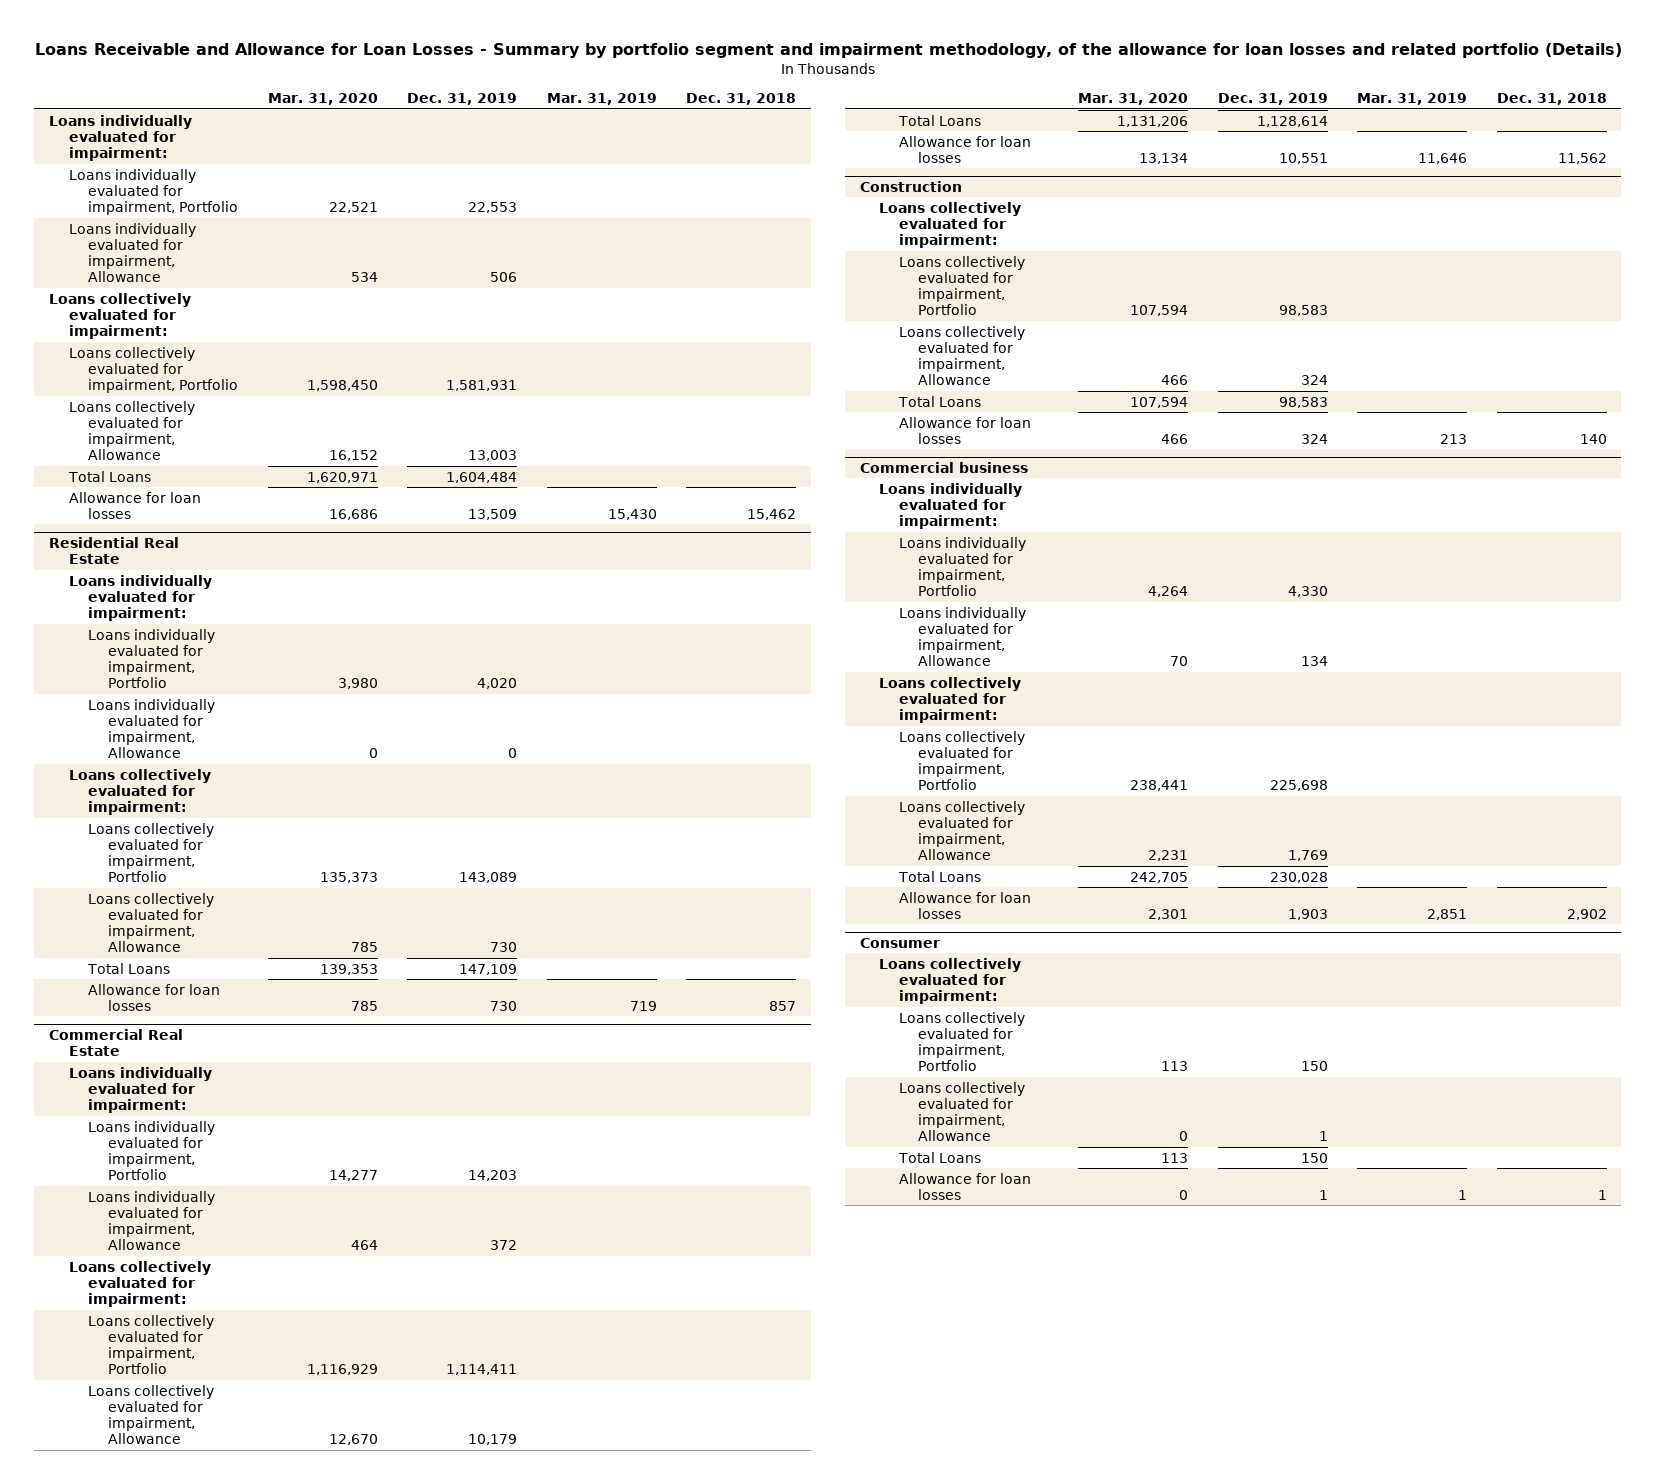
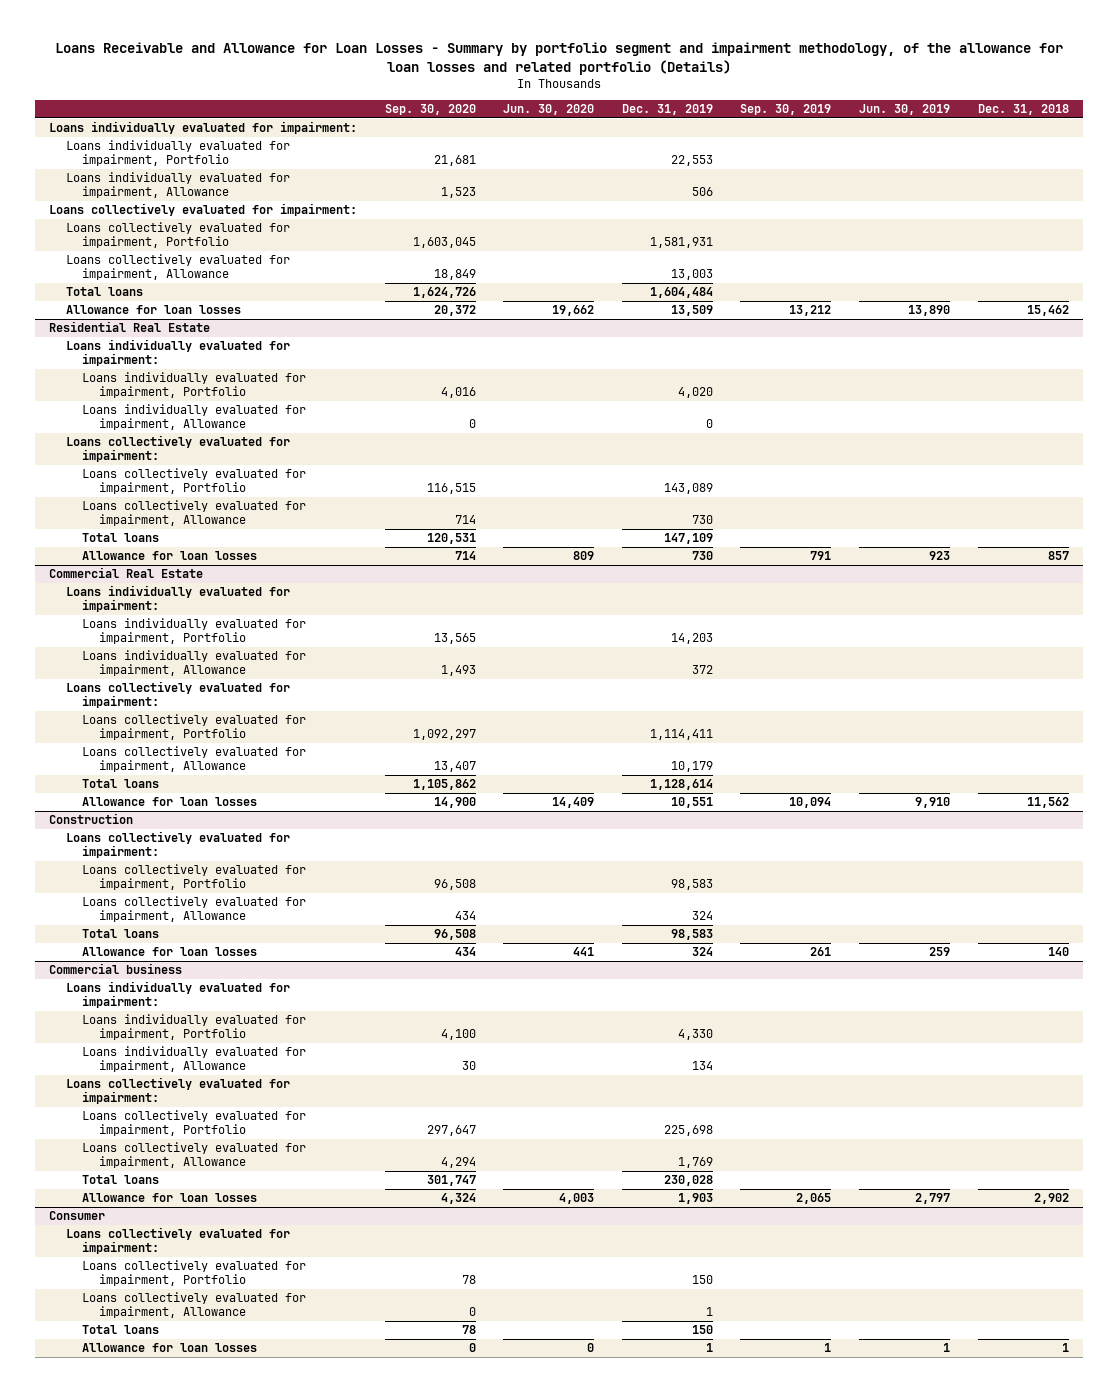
- | Mar. 31, 2020 | Dec. 31, 2019 | Mar. 31, 2019 | Dec. 31, 2018
+ | Sep. 30, 2020 | Jun. 30, 2020 | Dec. 31, 2019 | Sep. 30, 2019 | Jun. 30, 2019 | Dec. 31, 2018
- Total Loans | 1,620,971 | 1,604,484 | |
+ Total loans | 1,624,726 | | 1,604,484 | | |
@ Residential Real Estate
- Total Loans | 139,353 | 147,109 | |
+ Total loans | 120,531 | | 147,109 | | |
@ Commercial Real Estate
- Total Loans | 1,131,206 | 1,128,614 | |
+ Total loans | 1,105,862 | | 1,128,614 | | |
@ Construction
- Total Loans | 107,594 | 98,583 | |
+ Total loans | 96,508 | | 98,583 | | |
@ Commercial business
- Total Loans | 242,705 | 230,028 | |
+ Total loans | 301,747 | | 230,028 | | |
@ Consumer
- Total Loans | 113 | 150 | |
+ Total loans | 78 | | 150 | | |

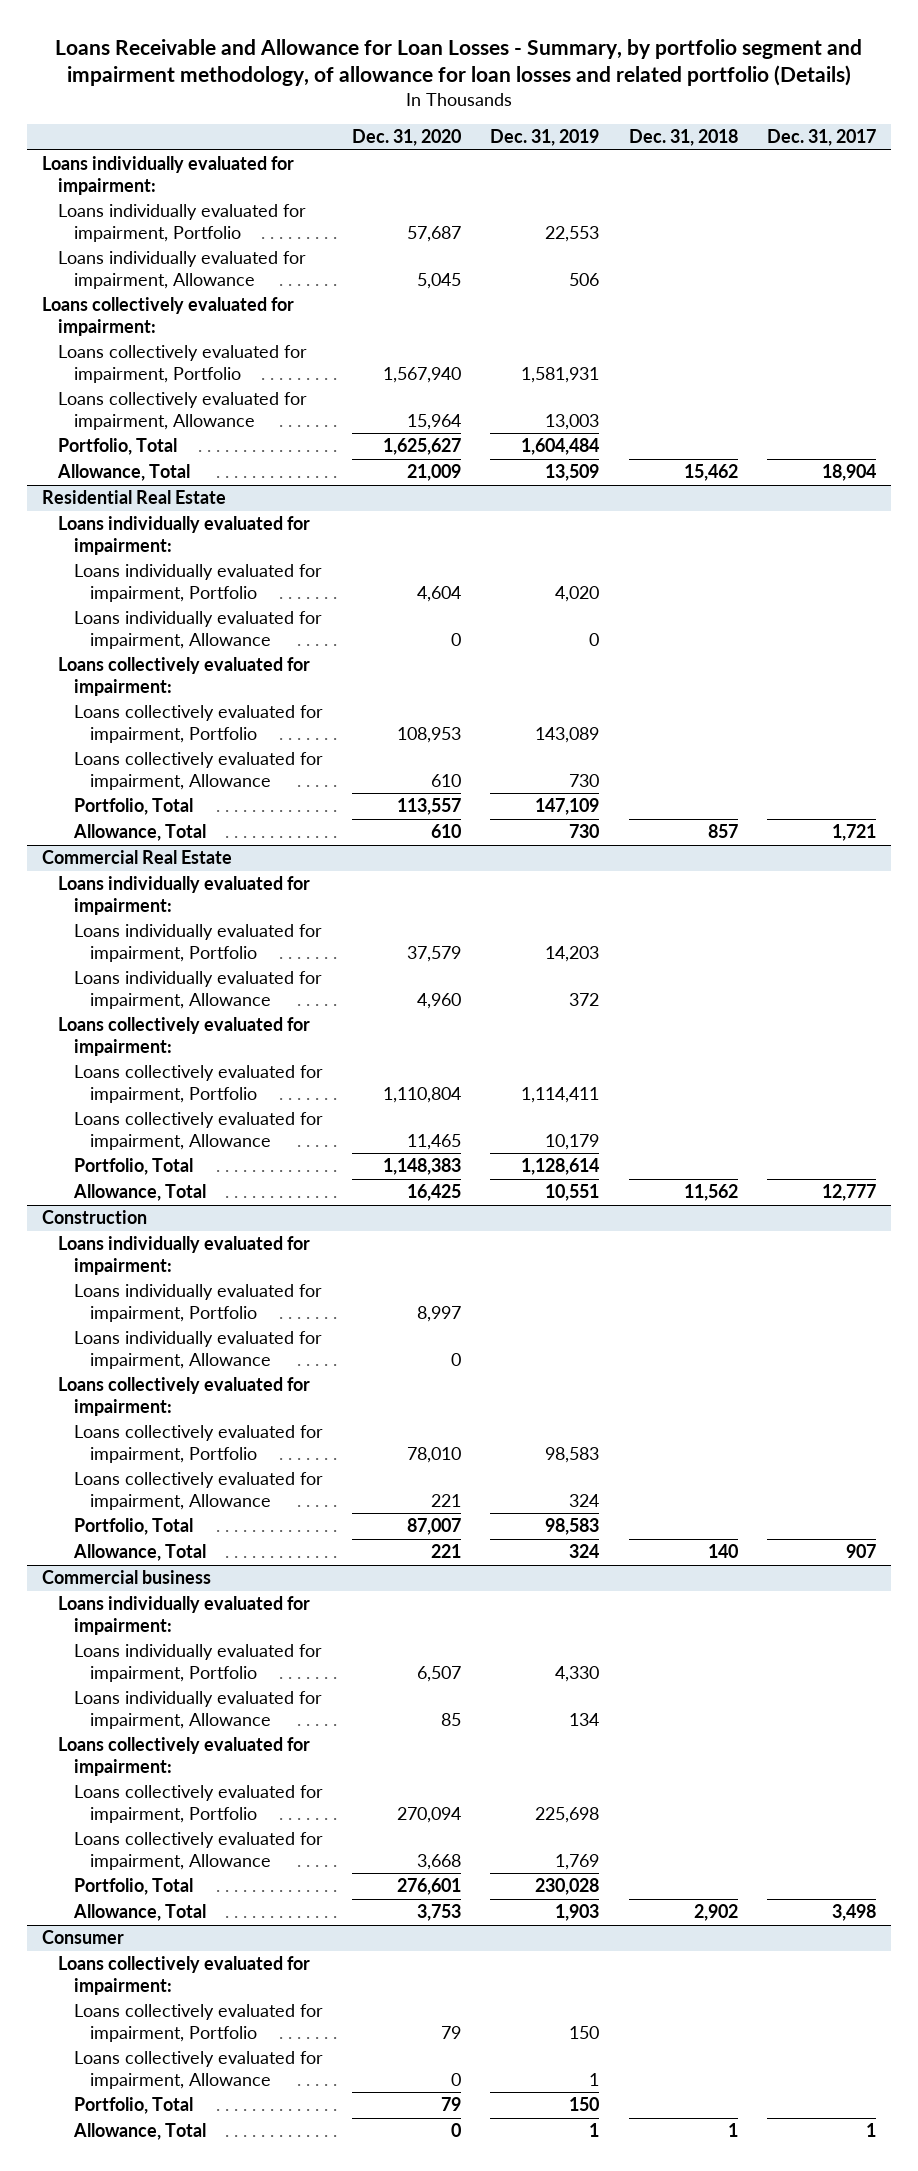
- Loans Receivable and Allowance for Loan Losses - Summary by portfolio segment and impairment methodology, of the allowance for loan losses and related portfolio (Details)
+ Loans Receivable and Allowance for Loan Losses - Summary, by portfolio segment and impairment methodology, of allowance for loan losses and related portfolio (Details)
- | Sep. 30, 2020 | Jun. 30, 2020 | Dec. 31, 2019 | Sep. 30, 2019 | Jun. 30, 2019 | Dec. 31, 2018
+ | Dec. 31, 2020 | Dec. 31, 2019 | Dec. 31, 2018 | Dec. 31, 2017
- Total loans | 1,624,726 | | 1,604,484 | | |
- Allowance for loan losses | 20,372 | 19,662 | 13,509 | 13,212 | 13,890 | 15,462
+ Portfolio, Total | 1,625,627 | 1,604,484 | |
+ Allowance, Total | 21,009 | 13,509 | 15,462 | 18,904
@ Residential Real Estate
- Total loans | 120,531 | | 147,109 | | |
- Allowance for loan losses | 714 | 809 | 730 | 791 | 923 | 857
+ Portfolio, Total | 113,557 | 147,109 | |
+ Allowance, Total | 610 | 730 | 857 | 1,721
@ Commercial Real Estate
- Total loans | 1,105,862 | | 1,128,614 | | |
- Allowance for loan losses | 14,900 | 14,409 | 10,551 | 10,094 | 9,910 | 11,562
+ Portfolio, Total | 1,148,383 | 1,128,614 | |
+ Allowance, Total | 16,425 | 10,551 | 11,562 | 12,777
@ Construction
+ Loans individually evaluated for impairment:
+ Loans individually evaluated for impairment, Portfolio | 8,997 | | |
+ Loans individually evaluated for impairment, Allowance | 0 | | |
- Total loans | 96,508 | | 98,583 | | |
- Allowance for loan losses | 434 | 441 | 324 | 261 | 259 | 140
+ Portfolio, Total | 87,007 | 98,583 | |
+ Allowance, Total | 221 | 324 | 140 | 907
@ Commercial business
- Total loans | 301,747 | | 230,028 | | |
- Allowance for loan losses | 4,324 | 4,003 | 1,903 | 2,065 | 2,797 | 2,902
+ Portfolio, Total | 276,601 | 230,028 | |
+ Allowance, Total | 3,753 | 1,903 | 2,902 | 3,498
@ Consumer
- Total loans | 78 | | 150 | | |
- Allowance for loan losses | 0 | 0 | 1 | 1 | 1 | 1
+ Portfolio, Total | 79 | 150 | |
+ Allowance, Total | 0 | 1 | 1 | 1

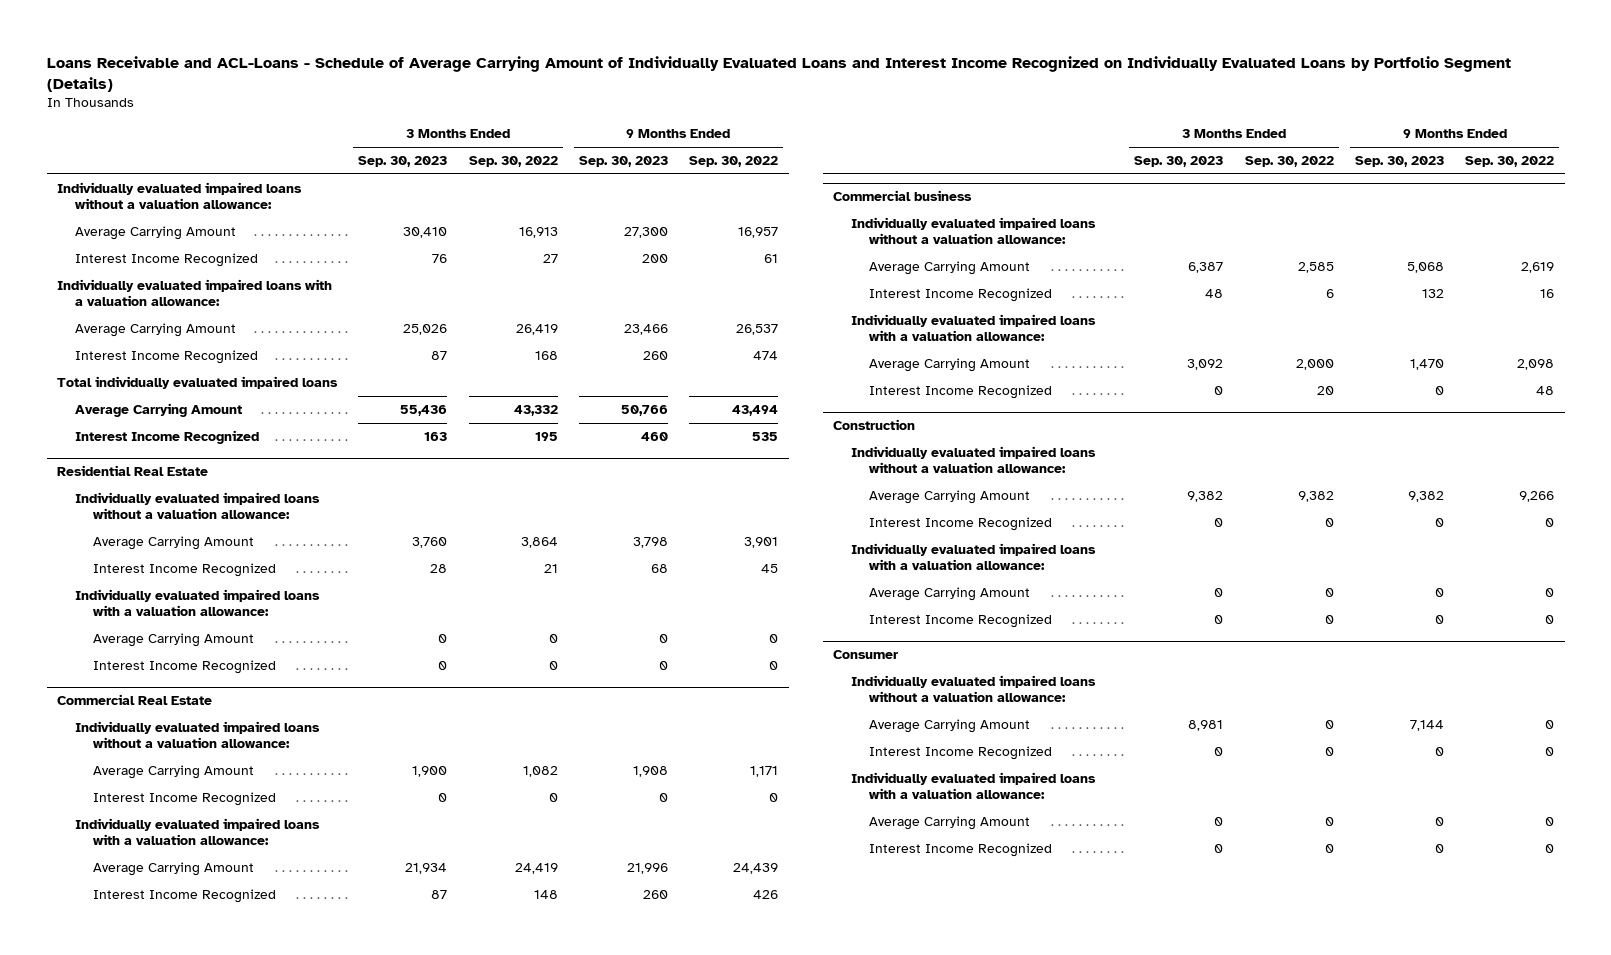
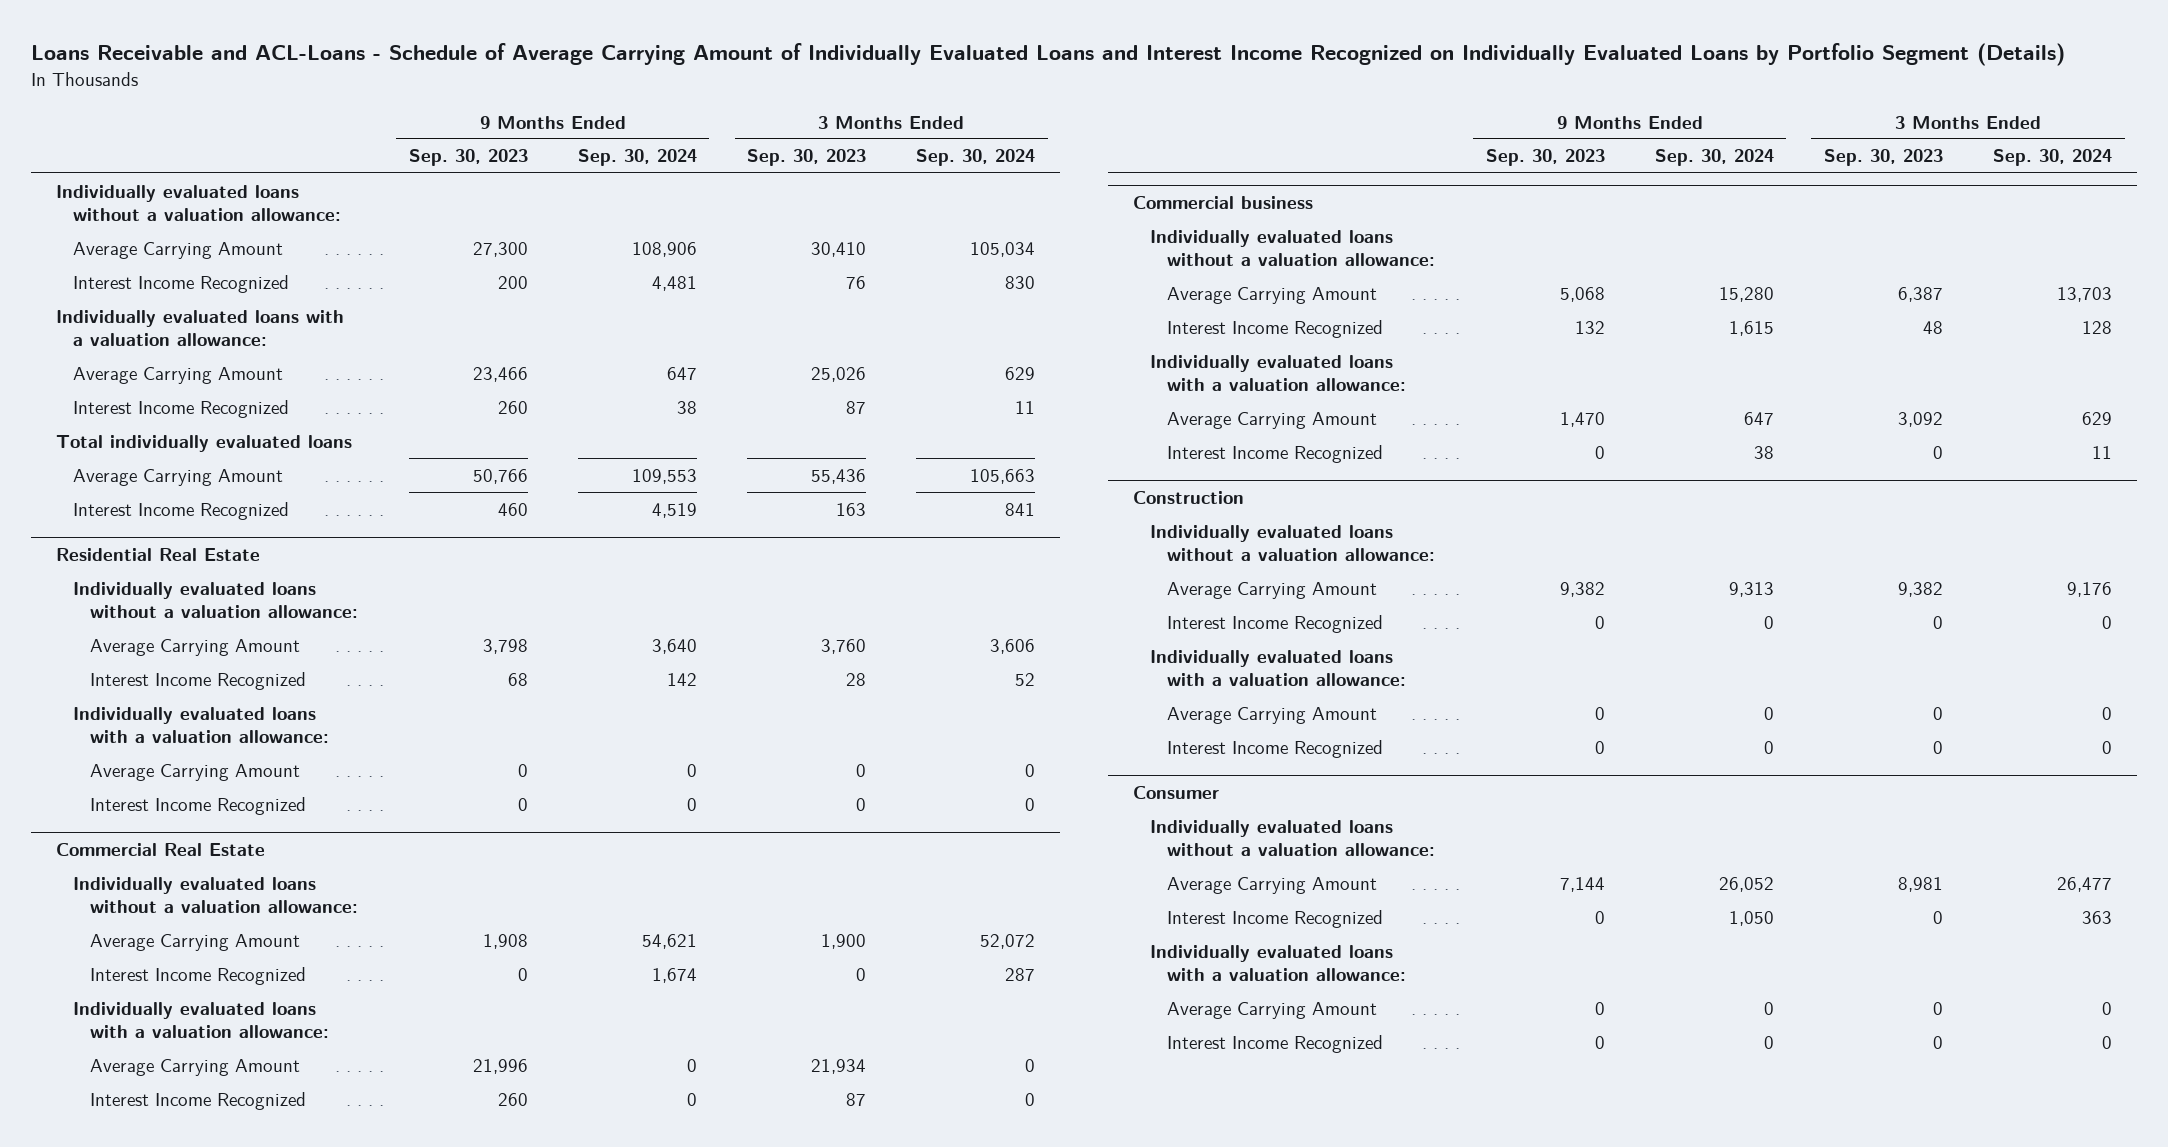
- | 3 Months Ended Sep. 30, 2023 | 3 Months Ended Sep. 30, 2022 | 9 Months Ended Sep. 30, 2023 | 9 Months Ended Sep. 30, 2022
+ | 9 Months Ended Sep. 30, 2023 | 9 Months Ended Sep. 30, 2024 | 3 Months Ended Sep. 30, 2023 | 3 Months Ended Sep. 30, 2024
- Individually evaluated impaired loans without a valuation allowance:
+ Individually evaluated loans without a valuation allowance:
- Individually evaluated impaired loans with a valuation allowance:
+ Individually evaluated loans with a valuation allowance:
- Total individually evaluated impaired loans
+ Total individually evaluated loans
@ Residential Real Estate
- Individually evaluated impaired loans without a valuation allowance:
+ Individually evaluated loans without a valuation allowance:
- Individually evaluated impaired loans with a valuation allowance:
+ Individually evaluated loans with a valuation allowance:
@ Commercial Real Estate
- Individually evaluated impaired loans without a valuation allowance:
+ Individually evaluated loans without a valuation allowance:
- Individually evaluated impaired loans with a valuation allowance:
+ Individually evaluated loans with a valuation allowance:
@ Commercial business
- Individually evaluated impaired loans without a valuation allowance:
+ Individually evaluated loans without a valuation allowance:
- Individually evaluated impaired loans with a valuation allowance:
+ Individually evaluated loans with a valuation allowance:
@ Construction
- Individually evaluated impaired loans without a valuation allowance:
+ Individually evaluated loans without a valuation allowance:
- Individually evaluated impaired loans with a valuation allowance:
+ Individually evaluated loans with a valuation allowance:
@ Consumer
- Individually evaluated impaired loans without a valuation allowance:
+ Individually evaluated loans without a valuation allowance:
- Individually evaluated impaired loans with a valuation allowance:
+ Individually evaluated loans with a valuation allowance:

